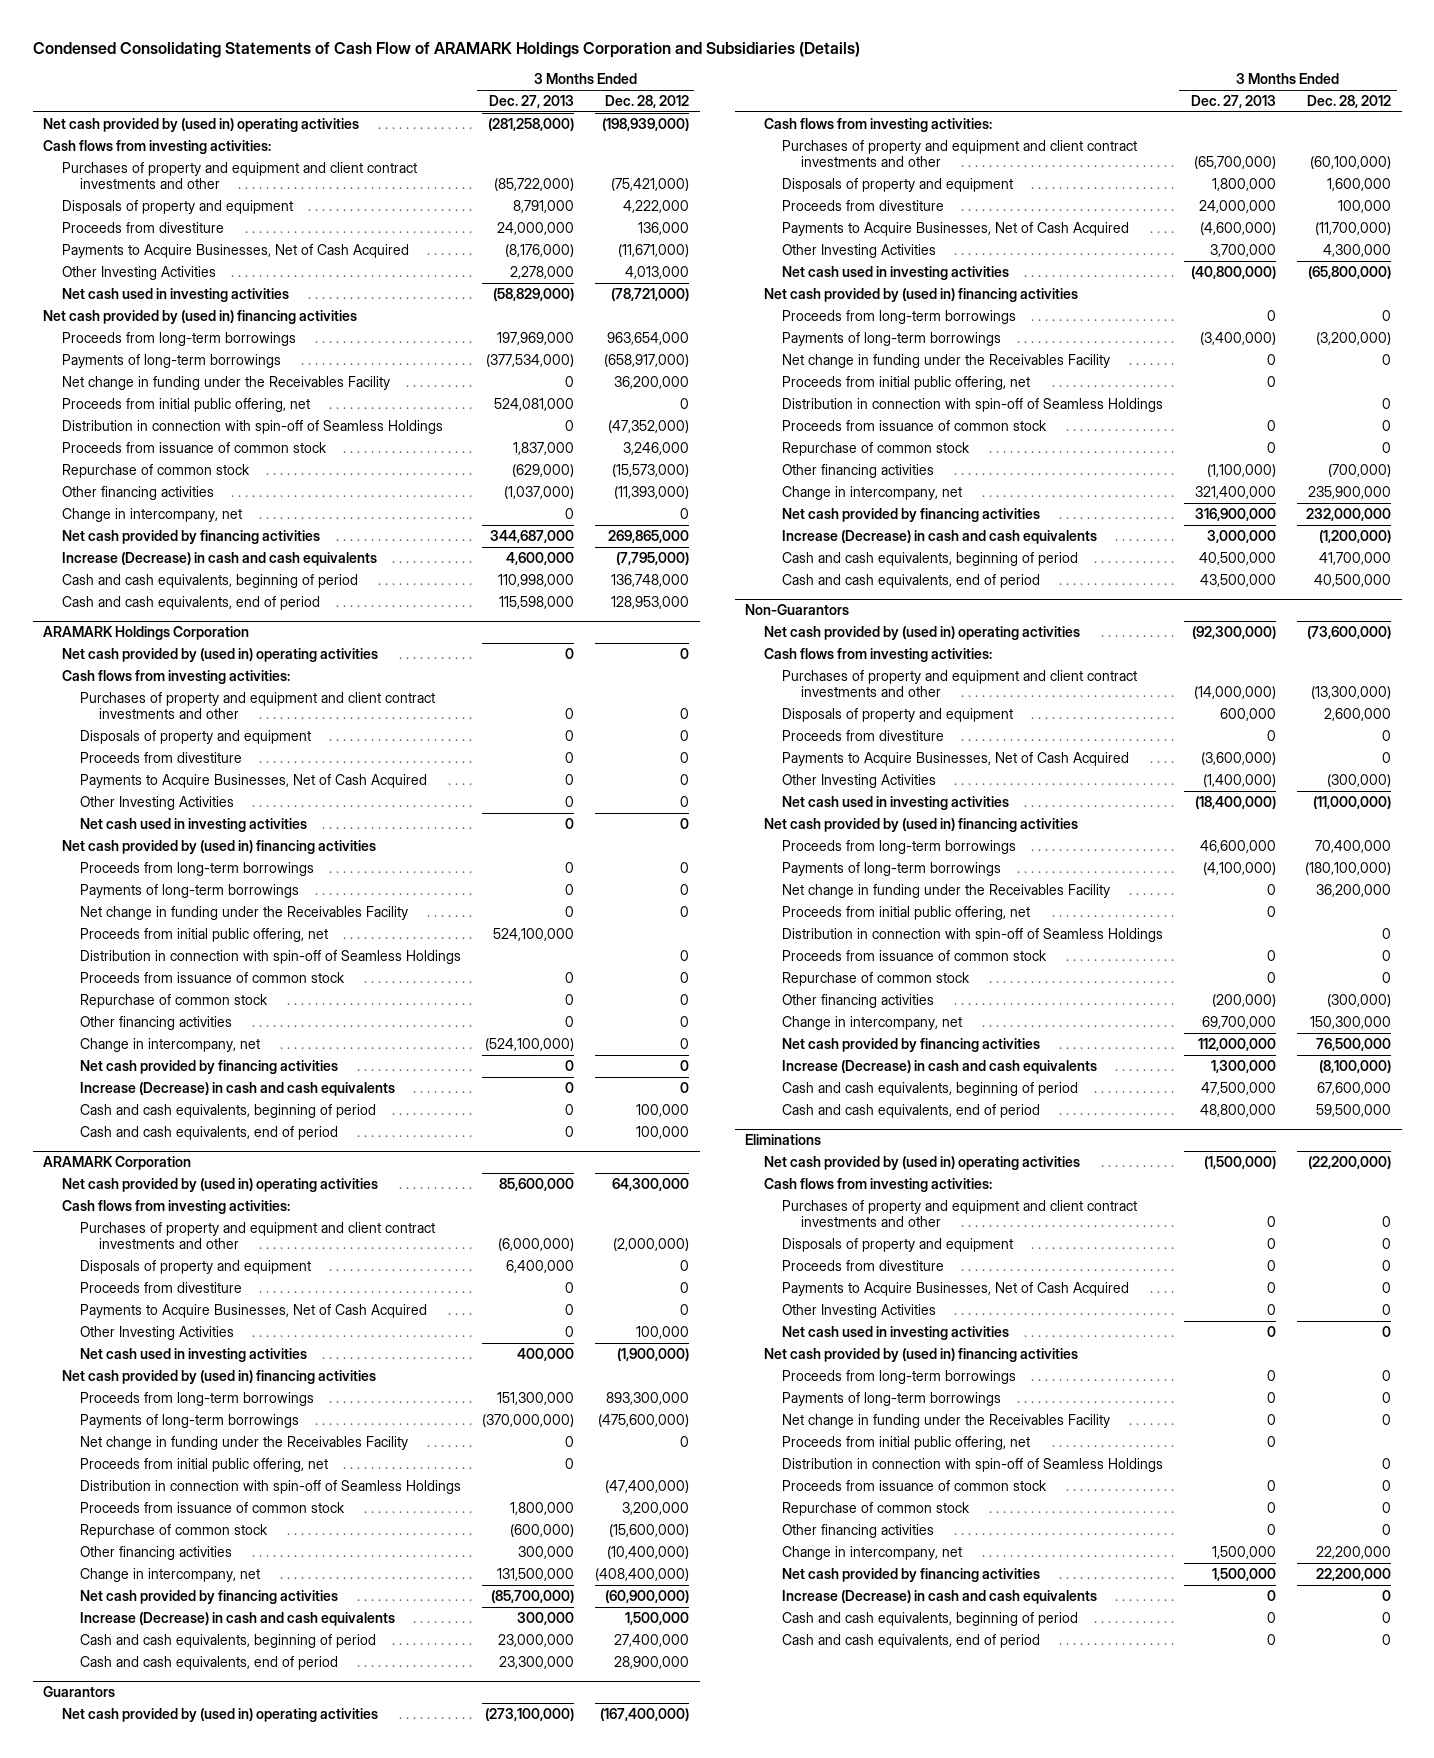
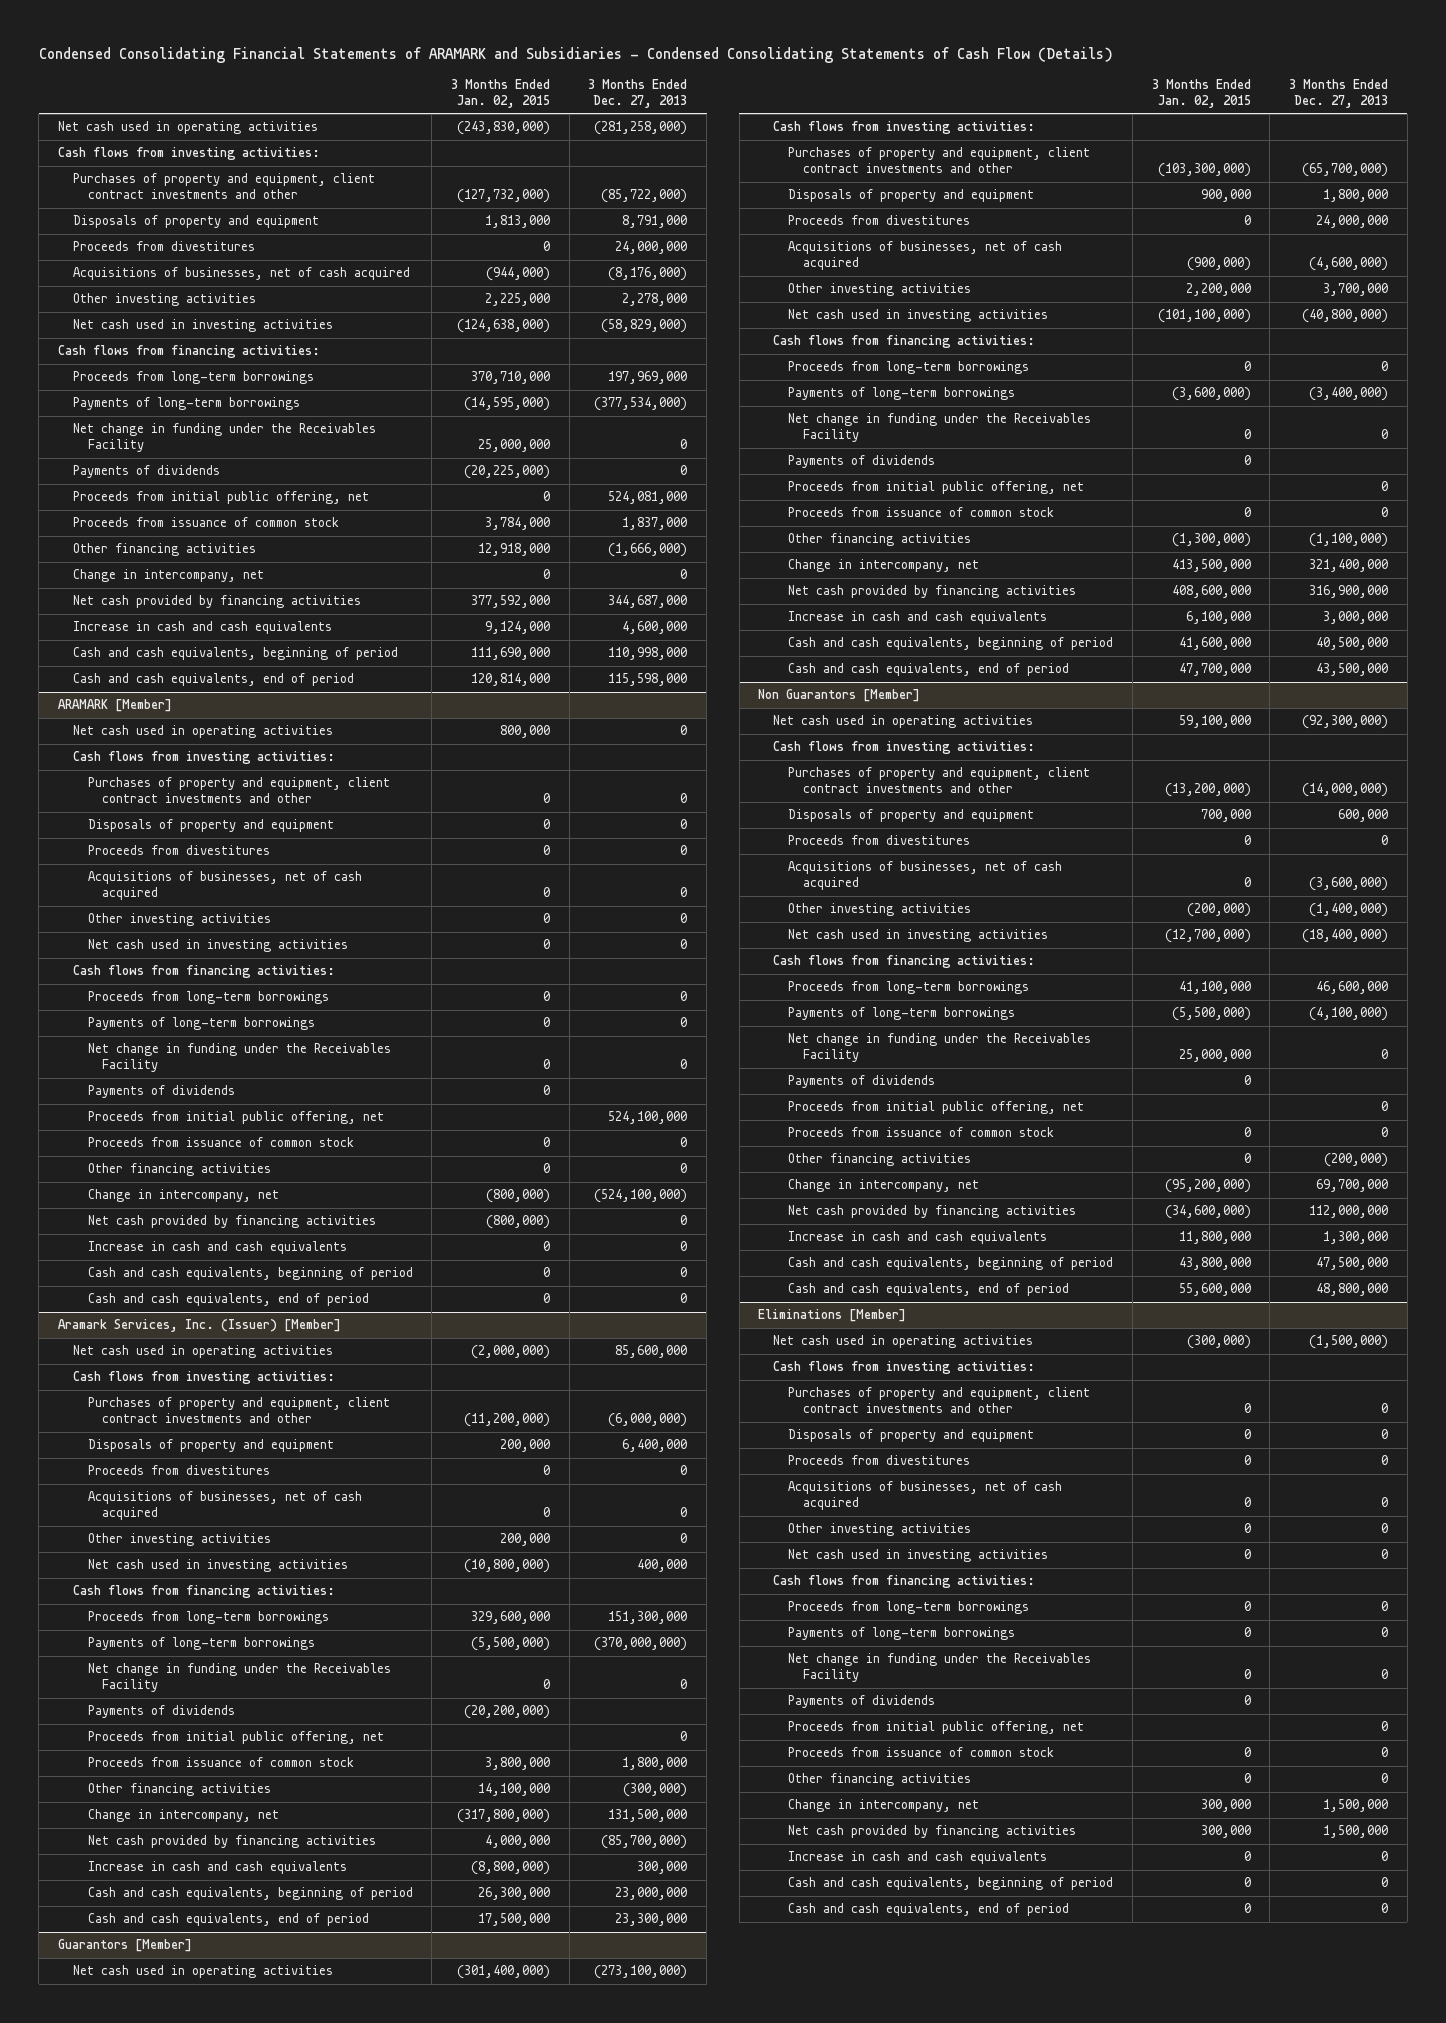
- Condensed Consolidating Statements of Cash Flow of ARAMARK Holdings Corporation and Subsidiaries (Details)
+ Condensed Consolidating Financial Statements of ARAMARK and Subsidiaries - Condensed Consolidating Statements of Cash Flow (Details)
- | 3 Months Ended Dec. 27, 2013 | 3 Months Ended Dec. 28, 2012
+ | 3 Months Ended Jan. 02, 2015 | 3 Months Ended Dec. 27, 2013
- Net cash provided by (used in) operating activities | (281,258,000) | (198,939,000)
+ Net cash used in operating activities | (243,830,000) | (281,258,000)
- Purchases of property and equipment and client contract investments and other | (85,722,000) | (75,421,000)
+ Purchases of property and equipment, client contract investments and other | (127,732,000) | (85,722,000)
- Proceeds from divestiture | 24,000,000 | 136,000
- Payments to Acquire Businesses, Net of Cash Acquired | (8,176,000) | (11,671,000)
- Other Investing Activities | 2,278,000 | 4,013,000
+ Proceeds from divestitures | 0 | 24,000,000
+ Acquisitions of businesses, net of cash acquired | (944,000) | (8,176,000)
+ Other investing activities | 2,225,000 | 2,278,000
- Net cash provided by (used in) financing activities
+ Cash flows from financing activities:
+ Payments of dividends | (20,225,000) | 0
- Distribution in connection with spin-off of Seamless Holdings | 0 | (47,352,000)
- Repurchase of common stock | (629,000) | (15,573,000)
- Other financing activities | (1,037,000) | (11,393,000)
+ Other financing activities | 12,918,000 | (1,666,000)
- Increase (Decrease) in cash and cash equivalents | 4,600,000 | (7,795,000)
+ Increase in cash and cash equivalents | 9,124,000 | 4,600,000
- ARAMARK Holdings Corporation
- Net cash provided by (used in) operating activities | 0 | 0
+ ARAMARK [Member]
+ Net cash used in operating activities | 800,000 | 0
- Purchases of property and equipment and client contract investments and other | 0 | 0
+ Purchases of property and equipment, client contract investments and other | 0 | 0
- Proceeds from divestiture | 0 | 0
- Payments to Acquire Businesses, Net of Cash Acquired | 0 | 0
- Other Investing Activities | 0 | 0
+ Proceeds from divestitures | 0 | 0
+ Acquisitions of businesses, net of cash acquired | 0 | 0
+ Other investing activities | 0 | 0
- Net cash provided by (used in) financing activities
+ Cash flows from financing activities:
+ Payments of dividends | 0 |
- Distribution in connection with spin-off of Seamless Holdings | | 0
- Repurchase of common stock | 0 | 0
- Increase (Decrease) in cash and cash equivalents | 0 | 0
+ Increase in cash and cash equivalents | 0 | 0
- ARAMARK Corporation
- Net cash provided by (used in) operating activities | 85,600,000 | 64,300,000
+ Aramark Services, Inc. (Issuer) [Member]
+ Net cash used in operating activities | (2,000,000) | 85,600,000
- Purchases of property and equipment and client contract investments and other | (6,000,000) | (2,000,000)
+ Purchases of property and equipment, client contract investments and other | (11,200,000) | (6,000,000)
- Proceeds from divestiture | 0 | 0
- Payments to Acquire Businesses, Net of Cash Acquired | 0 | 0
- Other Investing Activities | 0 | 100,000
+ Proceeds from divestitures | 0 | 0
+ Acquisitions of businesses, net of cash acquired | 0 | 0
+ Other investing activities | 200,000 | 0
- Net cash provided by (used in) financing activities
+ Cash flows from financing activities:
+ Payments of dividends | (20,200,000) |
- Distribution in connection with spin-off of Seamless Holdings | | (47,400,000)
- Repurchase of common stock | (600,000) | (15,600,000)
- Other financing activities | 300,000 | (10,400,000)
+ Other financing activities | 14,100,000 | (300,000)
- Increase (Decrease) in cash and cash equivalents | 300,000 | 1,500,000
+ Increase in cash and cash equivalents | (8,800,000) | 300,000
- Guarantors
- Net cash provided by (used in) operating activities | (273,100,000) | (167,400,000)
+ Guarantors [Member]
+ Net cash used in operating activities | (301,400,000) | (273,100,000)
- Purchases of property and equipment and client contract investments and other | (65,700,000) | (60,100,000)
+ Purchases of property and equipment, client contract investments and other | (103,300,000) | (65,700,000)
- Proceeds from divestiture | 24,000,000 | 100,000
- Payments to Acquire Businesses, Net of Cash Acquired | (4,600,000) | (11,700,000)
- Other Investing Activities | 3,700,000 | 4,300,000
+ Proceeds from divestitures | 0 | 24,000,000
+ Acquisitions of businesses, net of cash acquired | (900,000) | (4,600,000)
+ Other investing activities | 2,200,000 | 3,700,000
- Net cash provided by (used in) financing activities
+ Cash flows from financing activities:
+ Payments of dividends | 0 |
- Distribution in connection with spin-off of Seamless Holdings | | 0
- Repurchase of common stock | 0 | 0
- Increase (Decrease) in cash and cash equivalents | 3,000,000 | (1,200,000)
+ Increase in cash and cash equivalents | 6,100,000 | 3,000,000
- Non-Guarantors
- Net cash provided by (used in) operating activities | (92,300,000) | (73,600,000)
+ Non Guarantors [Member]
+ Net cash used in operating activities | 59,100,000 | (92,300,000)
- Purchases of property and equipment and client contract investments and other | (14,000,000) | (13,300,000)
+ Purchases of property and equipment, client contract investments and other | (13,200,000) | (14,000,000)
- Proceeds from divestiture | 0 | 0
- Payments to Acquire Businesses, Net of Cash Acquired | (3,600,000) | 0
- Other Investing Activities | (1,400,000) | (300,000)
+ Proceeds from divestitures | 0 | 0
+ Acquisitions of businesses, net of cash acquired | 0 | (3,600,000)
+ Other investing activities | (200,000) | (1,400,000)
- Net cash provided by (used in) financing activities
+ Cash flows from financing activities:
+ Payments of dividends | 0 |
- Distribution in connection with spin-off of Seamless Holdings | | 0
- Repurchase of common stock | 0 | 0
- Increase (Decrease) in cash and cash equivalents | 1,300,000 | (8,100,000)
+ Increase in cash and cash equivalents | 11,800,000 | 1,300,000
- Eliminations
- Net cash provided by (used in) operating activities | (1,500,000) | (22,200,000)
+ Eliminations [Member]
+ Net cash used in operating activities | (300,000) | (1,500,000)
- Purchases of property and equipment and client contract investments and other | 0 | 0
+ Purchases of property and equipment, client contract investments and other | 0 | 0
- Proceeds from divestiture | 0 | 0
- Payments to Acquire Businesses, Net of Cash Acquired | 0 | 0
- Other Investing Activities | 0 | 0
+ Proceeds from divestitures | 0 | 0
+ Acquisitions of businesses, net of cash acquired | 0 | 0
+ Other investing activities | 0 | 0
- Net cash provided by (used in) financing activities
+ Cash flows from financing activities:
+ Payments of dividends | 0 |
- Distribution in connection with spin-off of Seamless Holdings | | 0
- Repurchase of common stock | 0 | 0
- Increase (Decrease) in cash and cash equivalents | 0 | 0
+ Increase in cash and cash equivalents | 0 | 0

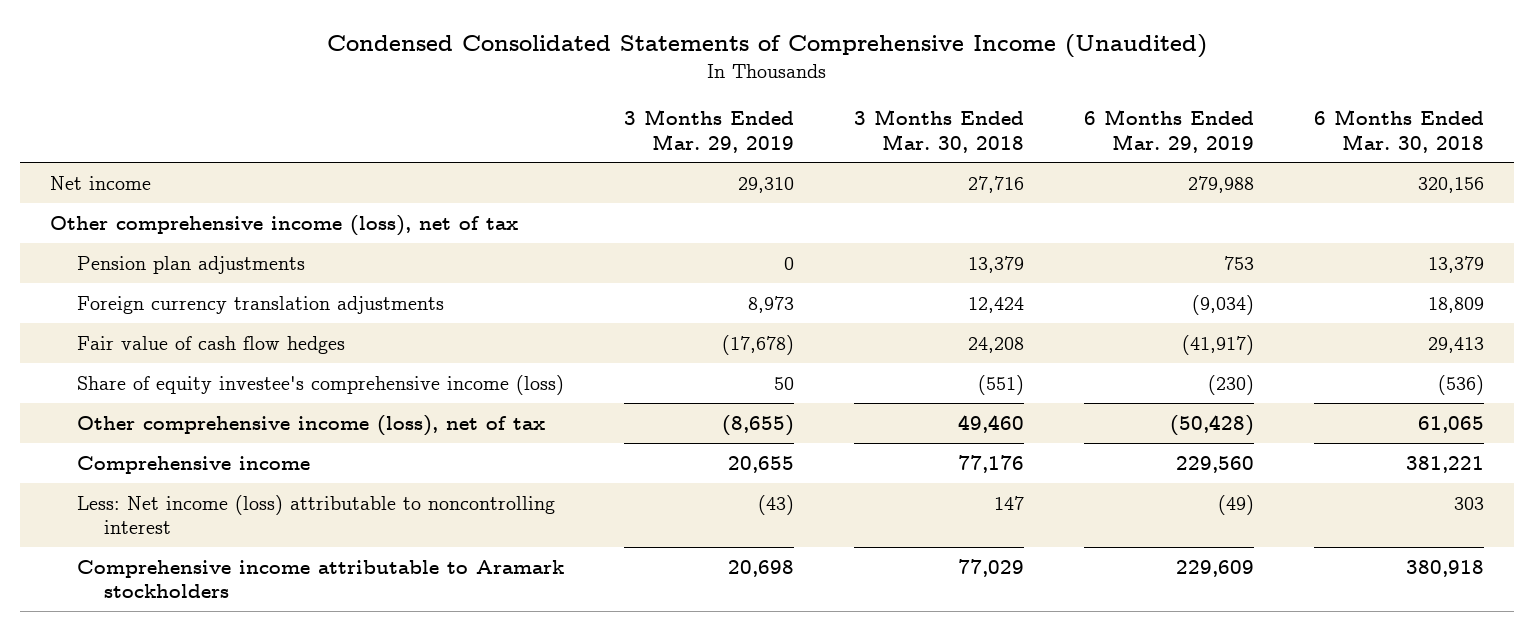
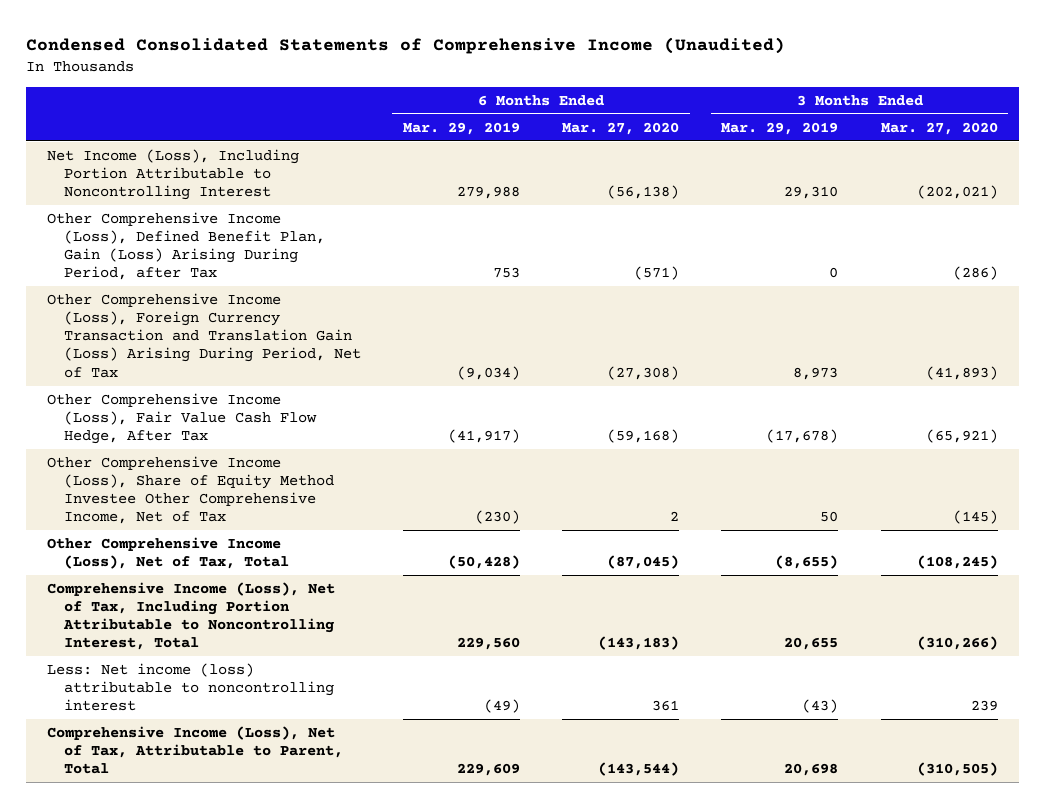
- | 3 Months Ended Mar. 29, 2019 | 3 Months Ended Mar. 30, 2018 | 6 Months Ended Mar. 29, 2019 | 6 Months Ended Mar. 30, 2018
+ | 6 Months Ended Mar. 29, 2019 | 6 Months Ended Mar. 27, 2020 | 3 Months Ended Mar. 29, 2019 | 3 Months Ended Mar. 27, 2020
- Net income | 29,310 | 27,716 | 279,988 | 320,156
- Other comprehensive income (loss), net of tax
- Pension plan adjustments | 0 | 13,379 | 753 | 13,379
- Foreign currency translation adjustments | 8,973 | 12,424 | (9,034) | 18,809
- Fair value of cash flow hedges | (17,678) | 24,208 | (41,917) | 29,413
- Share of equity investee's comprehensive income (loss) | 50 | (551) | (230) | (536)
- Other comprehensive income (loss), net of tax | (8,655) | 49,460 | (50,428) | 61,065
- Comprehensive income | 20,655 | 77,176 | 229,560 | 381,221
+ Net Income (Loss), Including Portion Attributable to Noncontrolling Interest | 279,988 | (56,138) | 29,310 | (202,021)
+ Other Comprehensive Income (Loss), Defined Benefit Plan, Gain (Loss) Arising During Period, after Tax | 753 | (571) | 0 | (286)
+ Other Comprehensive Income (Loss), Foreign Currency Transaction and Translation Gain (Loss) Arising During Period, Net of Tax | (9,034) | (27,308) | 8,973 | (41,893)
+ Other Comprehensive Income (Loss), Fair Value Cash Flow Hedge, After Tax | (41,917) | (59,168) | (17,678) | (65,921)
+ Other Comprehensive Income (Loss), Share of Equity Method Investee Other Comprehensive Income, Net of Tax | (230) | 2 | 50 | (145)
+ Other Comprehensive Income (Loss), Net of Tax, Total | (50,428) | (87,045) | (8,655) | (108,245)
+ Comprehensive Income (Loss), Net of Tax, Including Portion Attributable to Noncontrolling Interest, Total | 229,560 | (143,183) | 20,655 | (310,266)
- Comprehensive income attributable to Aramark stockholders | 20,698 | 77,029 | 229,609 | 380,918
+ Comprehensive Income (Loss), Net of Tax, Attributable to Parent, Total | 229,609 | (143,544) | 20,698 | (310,505)

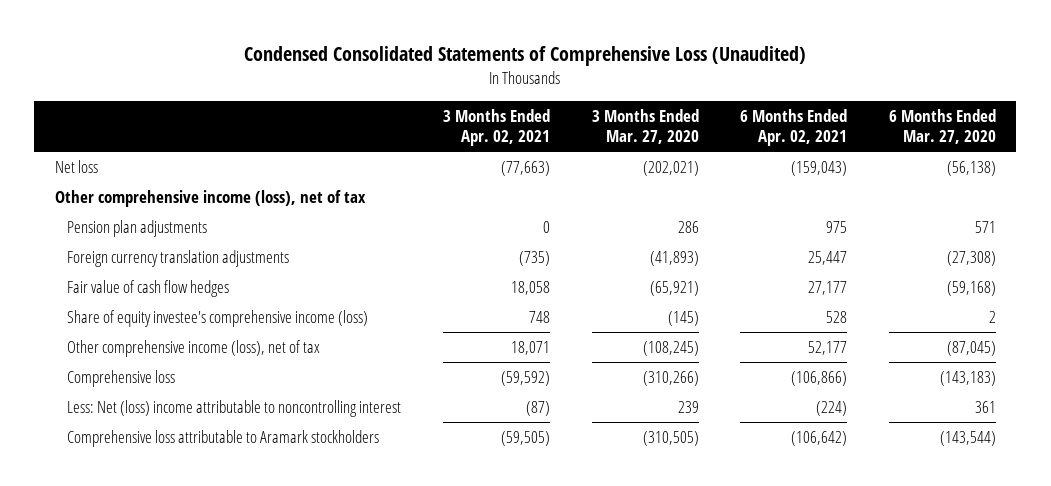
- Condensed Consolidated Statements of Comprehensive Income (Unaudited)
+ Condensed Consolidated Statements of Comprehensive Loss (Unaudited)
- | 6 Months Ended Mar. 29, 2019 | 6 Months Ended Mar. 27, 2020 | 3 Months Ended Mar. 29, 2019 | 3 Months Ended Mar. 27, 2020
+ | 3 Months Ended Apr. 02, 2021 | 3 Months Ended Mar. 27, 2020 | 6 Months Ended Apr. 02, 2021 | 6 Months Ended Mar. 27, 2020
- Net Income (Loss), Including Portion Attributable to Noncontrolling Interest | 279,988 | (56,138) | 29,310 | (202,021)
- Other Comprehensive Income (Loss), Defined Benefit Plan, Gain (Loss) Arising During Period, after Tax | 753 | (571) | 0 | (286)
- Other Comprehensive Income (Loss), Foreign Currency Transaction and Translation Gain (Loss) Arising During Period, Net of Tax | (9,034) | (27,308) | 8,973 | (41,893)
- Other Comprehensive Income (Loss), Fair Value Cash Flow Hedge, After Tax | (41,917) | (59,168) | (17,678) | (65,921)
- Other Comprehensive Income (Loss), Share of Equity Method Investee Other Comprehensive Income, Net of Tax | (230) | 2 | 50 | (145)
- Other Comprehensive Income (Loss), Net of Tax, Total | (50,428) | (87,045) | (8,655) | (108,245)
- Comprehensive Income (Loss), Net of Tax, Including Portion Attributable to Noncontrolling Interest, Total | 229,560 | (143,183) | 20,655 | (310,266)
- Less: Net income (loss) attributable to noncontrolling interest | (49) | 361 | (43) | 239
- Comprehensive Income (Loss), Net of Tax, Attributable to Parent, Total | 229,609 | (143,544) | 20,698 | (310,505)
+ Net loss | (77,663) | (202,021) | (159,043) | (56,138)
+ Other comprehensive income (loss), net of tax
+ Pension plan adjustments | 0 | 286 | 975 | 571
+ Foreign currency translation adjustments | (735) | (41,893) | 25,447 | (27,308)
+ Fair value of cash flow hedges | 18,058 | (65,921) | 27,177 | (59,168)
+ Share of equity investee's comprehensive income (loss) | 748 | (145) | 528 | 2
+ Other comprehensive income (loss), net of tax | 18,071 | (108,245) | 52,177 | (87,045)
+ Comprehensive loss | (59,592) | (310,266) | (106,866) | (143,183)
+ Less: Net (loss) income attributable to noncontrolling interest | (87) | 239 | (224) | 361
+ Comprehensive loss attributable to Aramark stockholders | (59,505) | (310,505) | (106,642) | (143,544)

